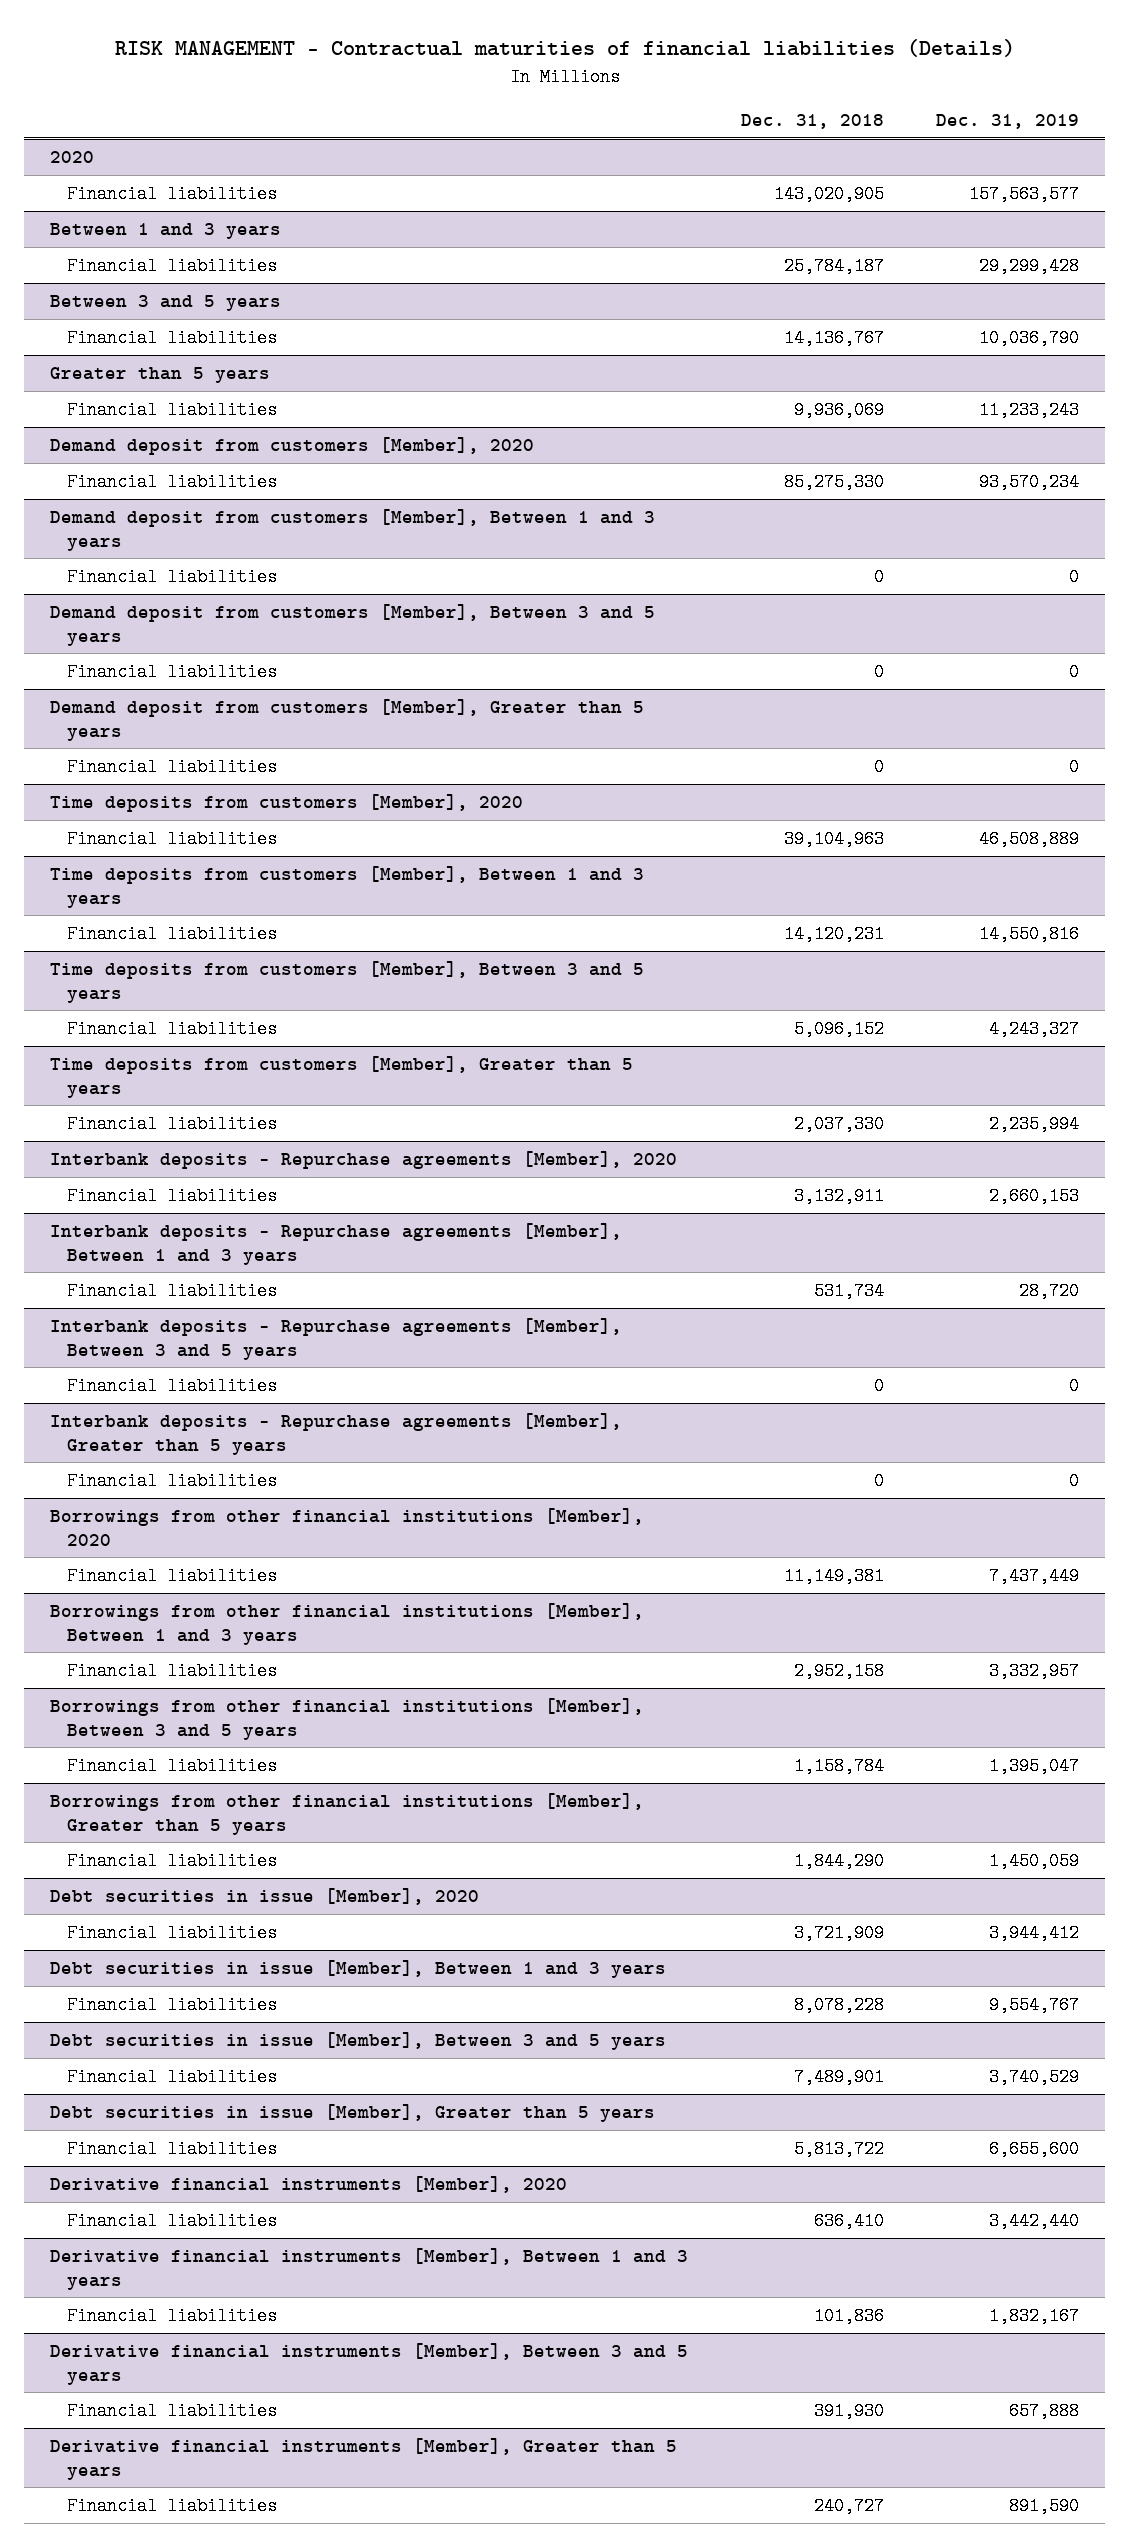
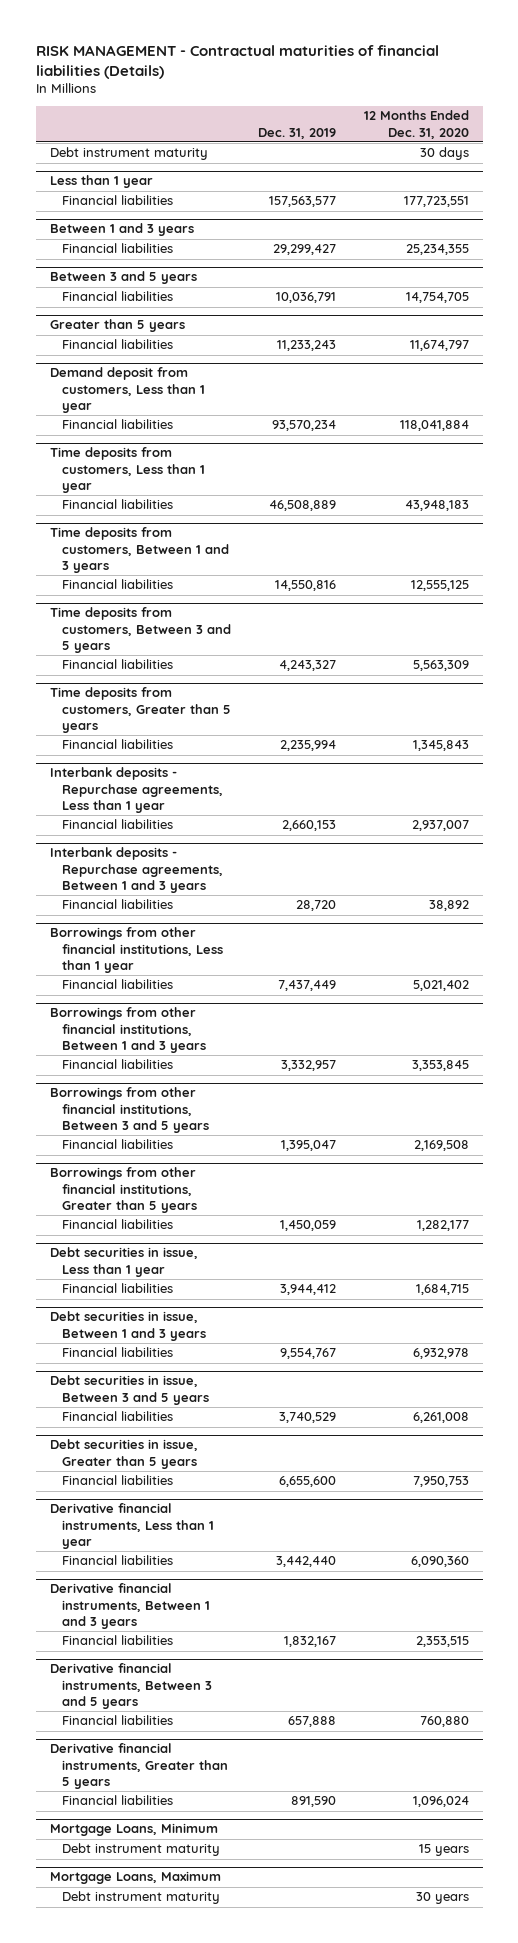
- | Dec. 31, 2018 | Dec. 31, 2019
+ | Dec. 31, 2019 | 12 Months Ended Dec. 31, 2020
- 2020
+ Debt instrument maturity | | 30 days
+ Less than 1 year
@ Between 1 and 3 years
- Financial liabilities | 25,784,187 | 29,299,428
+ Financial liabilities | 29,299,427 | 25,234,355
@ Between 3 and 5 years
- Financial liabilities | 14,136,767 | 10,036,790
+ Financial liabilities | 10,036,791 | 14,754,705
- Demand deposit from customers [Member], 2020
+ Demand deposit from customers, Less than 1 year
- Demand deposit from customers [Member], Between 1 and 3 years
- Financial liabilities | 0 | 0
- Demand deposit from customers [Member], Between 3 and 5 years
- Financial liabilities | 0 | 0
- Demand deposit from customers [Member], Greater than 5 years
- Financial liabilities | 0 | 0
- Time deposits from customers [Member], 2020
+ Time deposits from customers, Less than 1 year
- Time deposits from customers [Member], Between 1 and 3 years
+ Time deposits from customers, Between 1 and 3 years
- Time deposits from customers [Member], Between 3 and 5 years
+ Time deposits from customers, Between 3 and 5 years
- Time deposits from customers [Member], Greater than 5 years
+ Time deposits from customers, Greater than 5 years
- Interbank deposits - Repurchase agreements [Member], 2020
+ Interbank deposits - Repurchase agreements, Less than 1 year
- Interbank deposits - Repurchase agreements [Member], Between 1 and 3 years
+ Interbank deposits - Repurchase agreements, Between 1 and 3 years
- Interbank deposits - Repurchase agreements [Member], Between 3 and 5 years
- Financial liabilities | 0 | 0
- Interbank deposits - Repurchase agreements [Member], Greater than 5 years
- Financial liabilities | 0 | 0
- Borrowings from other financial institutions [Member], 2020
+ Borrowings from other financial institutions, Less than 1 year
- Borrowings from other financial institutions [Member], Between 1 and 3 years
+ Borrowings from other financial institutions, Between 1 and 3 years
- Borrowings from other financial institutions [Member], Between 3 and 5 years
+ Borrowings from other financial institutions, Between 3 and 5 years
- Borrowings from other financial institutions [Member], Greater than 5 years
+ Borrowings from other financial institutions, Greater than 5 years
- Debt securities in issue [Member], 2020
+ Debt securities in issue, Less than 1 year
- Debt securities in issue [Member], Between 1 and 3 years
+ Debt securities in issue, Between 1 and 3 years
- Debt securities in issue [Member], Between 3 and 5 years
+ Debt securities in issue, Between 3 and 5 years
- Debt securities in issue [Member], Greater than 5 years
+ Debt securities in issue, Greater than 5 years
- Derivative financial instruments [Member], 2020
+ Derivative financial instruments, Less than 1 year
- Derivative financial instruments [Member], Between 1 and 3 years
+ Derivative financial instruments, Between 1 and 3 years
- Derivative financial instruments [Member], Between 3 and 5 years
+ Derivative financial instruments, Between 3 and 5 years
- Derivative financial instruments [Member], Greater than 5 years
+ Derivative financial instruments, Greater than 5 years
+ Mortgage Loans, Minimum
+ Debt instrument maturity | | 15 years
+ Mortgage Loans, Maximum
+ Debt instrument maturity | | 30 years

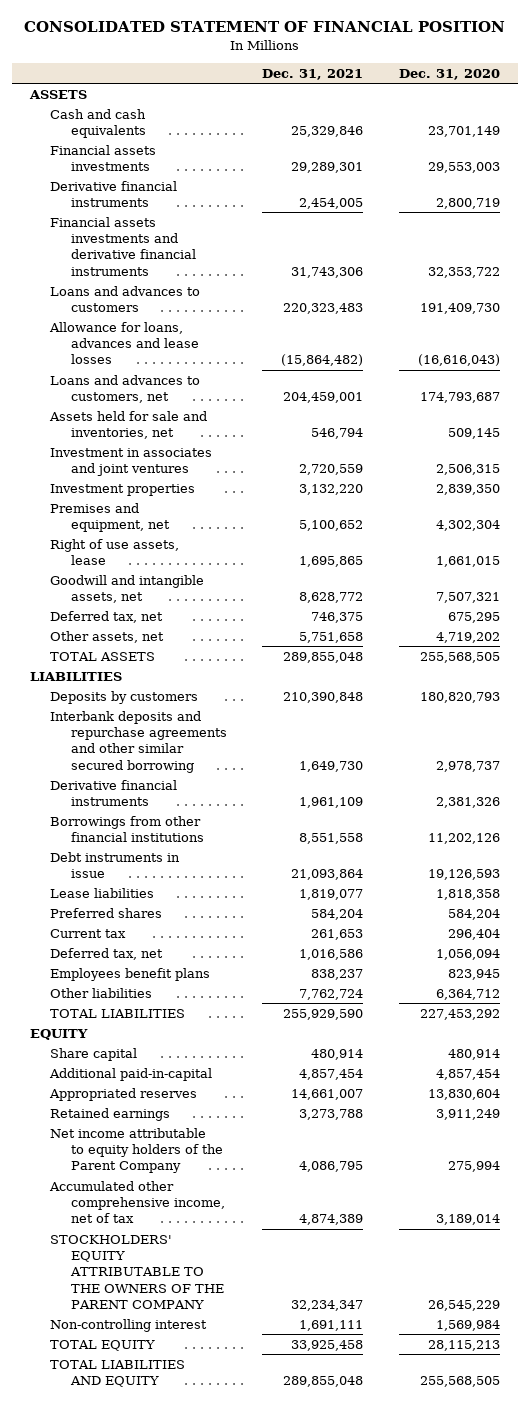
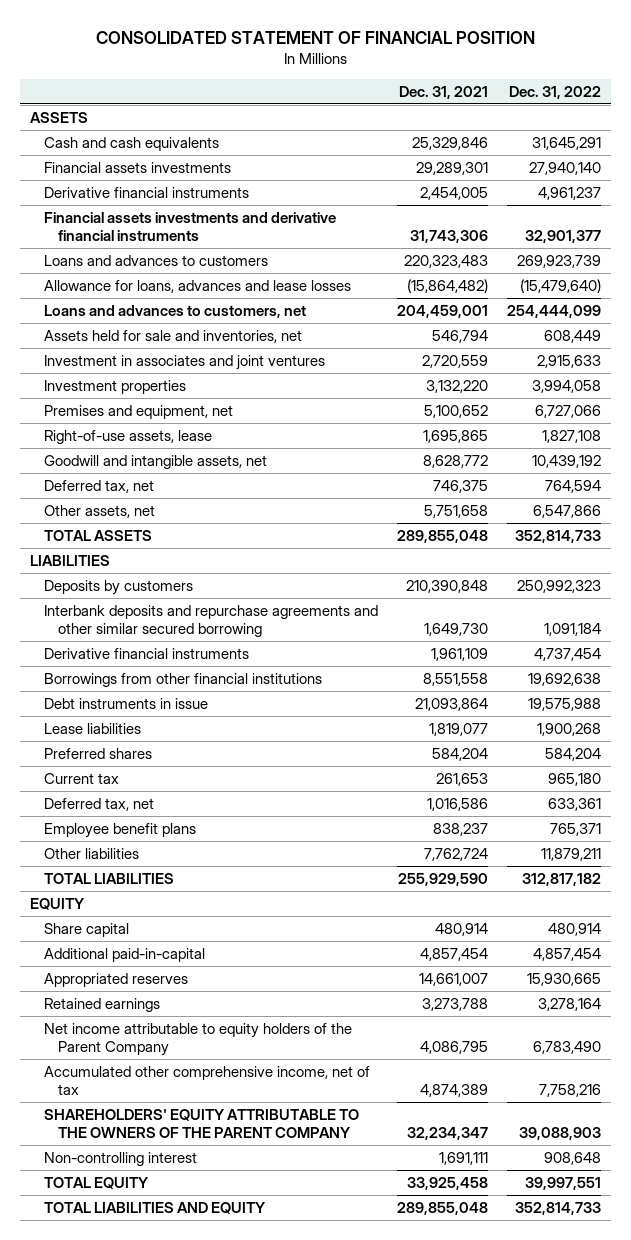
- | Dec. 31, 2021 | Dec. 31, 2020
+ | Dec. 31, 2021 | Dec. 31, 2022
- Right of use assets, lease | 1,695,865 | 1,661,015
+ Right-of-use assets, lease | 1,695,865 | 1,827,108
- Employees benefit plans | 838,237 | 823,945
+ Employee benefit plans | 838,237 | 765,371
- STOCKHOLDERS' EQUITY ATTRIBUTABLE TO THE OWNERS OF THE PARENT COMPANY | 32,234,347 | 26,545,229
+ SHAREHOLDERS' EQUITY ATTRIBUTABLE TO THE OWNERS OF THE PARENT COMPANY | 32,234,347 | 39,088,903

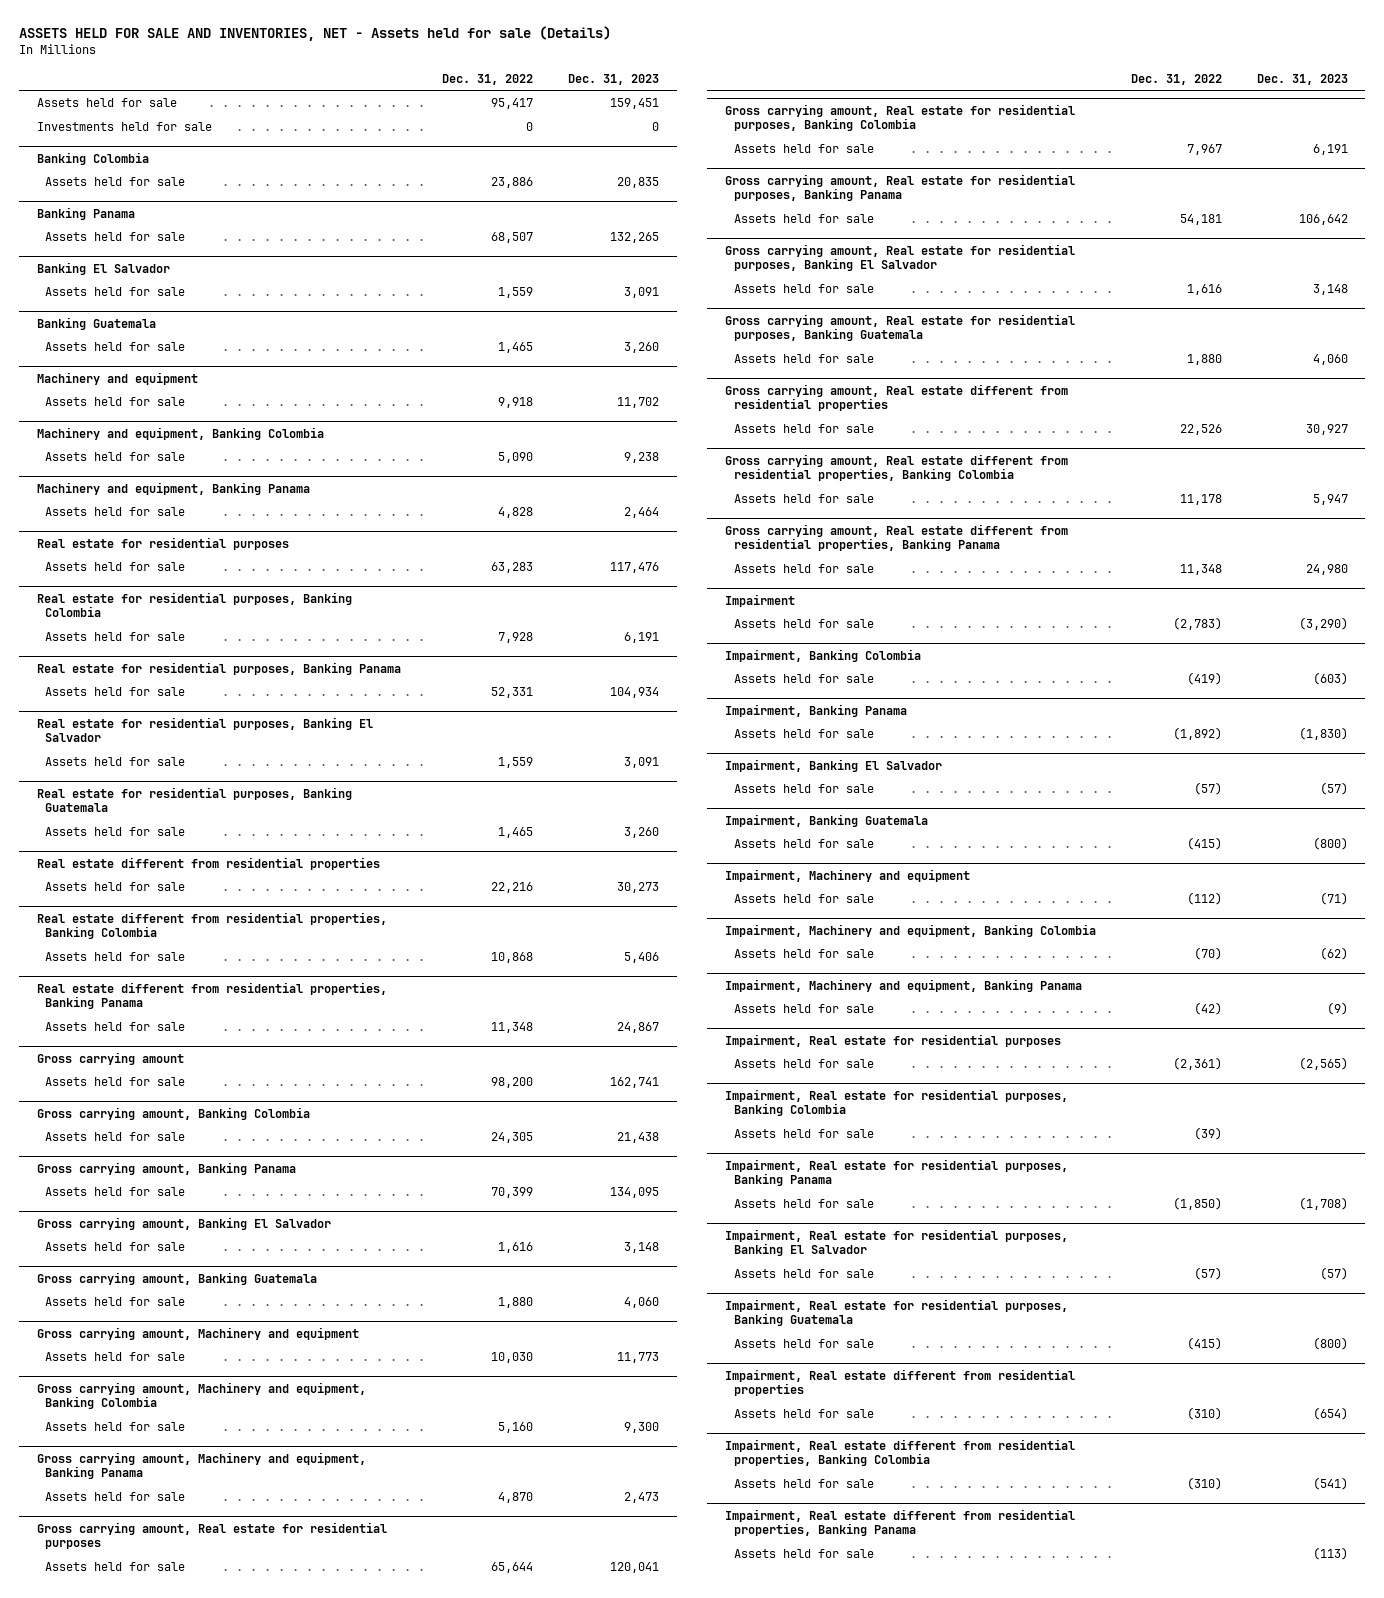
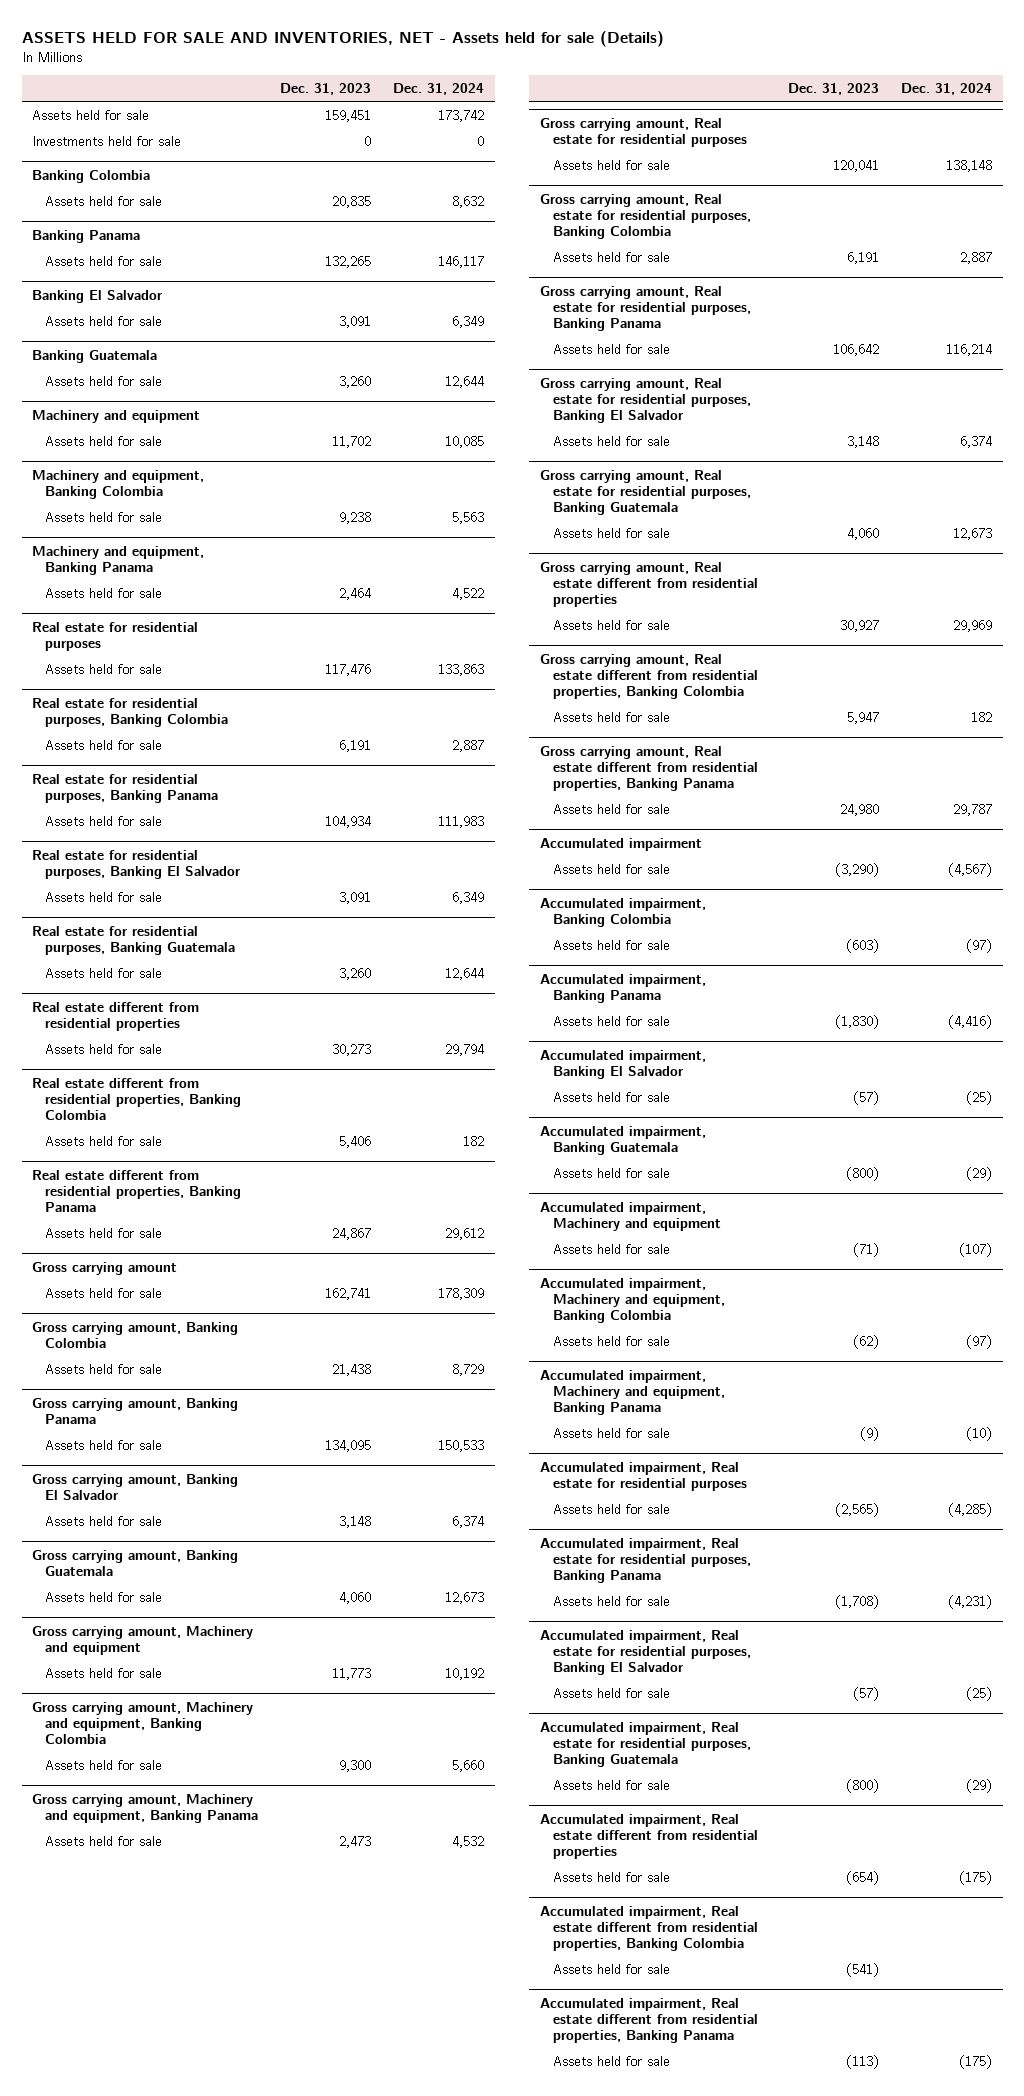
- | Dec. 31, 2022 | Dec. 31, 2023
+ | Dec. 31, 2023 | Dec. 31, 2024
- Impairment
+ Accumulated impairment
- Impairment, Banking Colombia
+ Accumulated impairment, Banking Colombia
- Impairment, Banking Panama
+ Accumulated impairment, Banking Panama
- Impairment, Banking El Salvador
+ Accumulated impairment, Banking El Salvador
- Impairment, Banking Guatemala
+ Accumulated impairment, Banking Guatemala
- Impairment, Machinery and equipment
+ Accumulated impairment, Machinery and equipment
- Impairment, Machinery and equipment, Banking Colombia
+ Accumulated impairment, Machinery and equipment, Banking Colombia
- Impairment, Machinery and equipment, Banking Panama
+ Accumulated impairment, Machinery and equipment, Banking Panama
- Impairment, Real estate for residential purposes
+ Accumulated impairment, Real estate for residential purposes
- Impairment, Real estate for residential purposes, Banking Colombia
- Assets held for sale | (39) |
- Impairment, Real estate for residential purposes, Banking Panama
+ Accumulated impairment, Real estate for residential purposes, Banking Panama
- Impairment, Real estate for residential purposes, Banking El Salvador
+ Accumulated impairment, Real estate for residential purposes, Banking El Salvador
- Impairment, Real estate for residential purposes, Banking Guatemala
+ Accumulated impairment, Real estate for residential purposes, Banking Guatemala
- Impairment, Real estate different from residential properties
+ Accumulated impairment, Real estate different from residential properties
- Impairment, Real estate different from residential properties, Banking Colombia
+ Accumulated impairment, Real estate different from residential properties, Banking Colombia
- Impairment, Real estate different from residential properties, Banking Panama
+ Accumulated impairment, Real estate different from residential properties, Banking Panama

